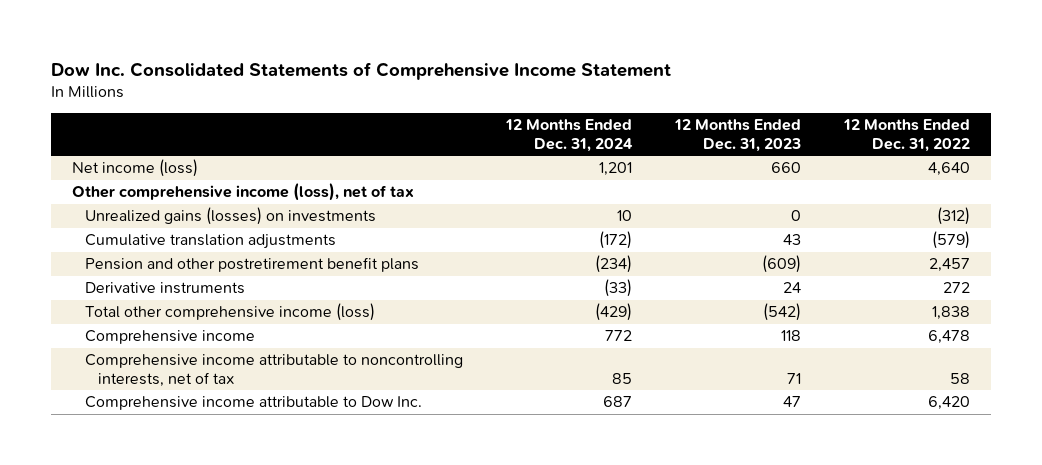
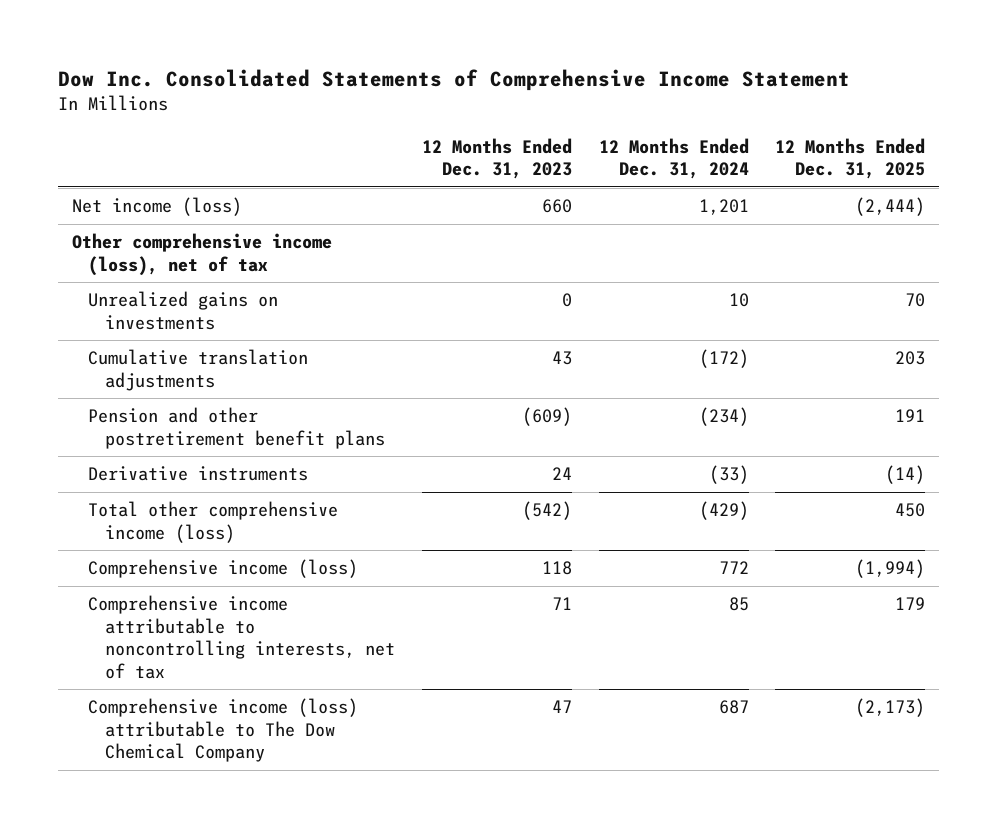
- | 12 Months Ended Dec. 31, 2024 | 12 Months Ended Dec. 31, 2023 | 12 Months Ended Dec. 31, 2022
+ | 12 Months Ended Dec. 31, 2023 | 12 Months Ended Dec. 31, 2024 | 12 Months Ended Dec. 31, 2025
- Unrealized gains (losses) on investments | 10 | 0 | (312)
+ Unrealized gains on investments | 0 | 10 | 70
- Comprehensive income | 772 | 118 | 6,478
+ Comprehensive income (loss) | 118 | 772 | (1,994)
- Comprehensive income attributable to Dow Inc. | 687 | 47 | 6,420
+ Comprehensive income (loss) attributable to The Dow Chemical Company | 47 | 687 | (2,173)

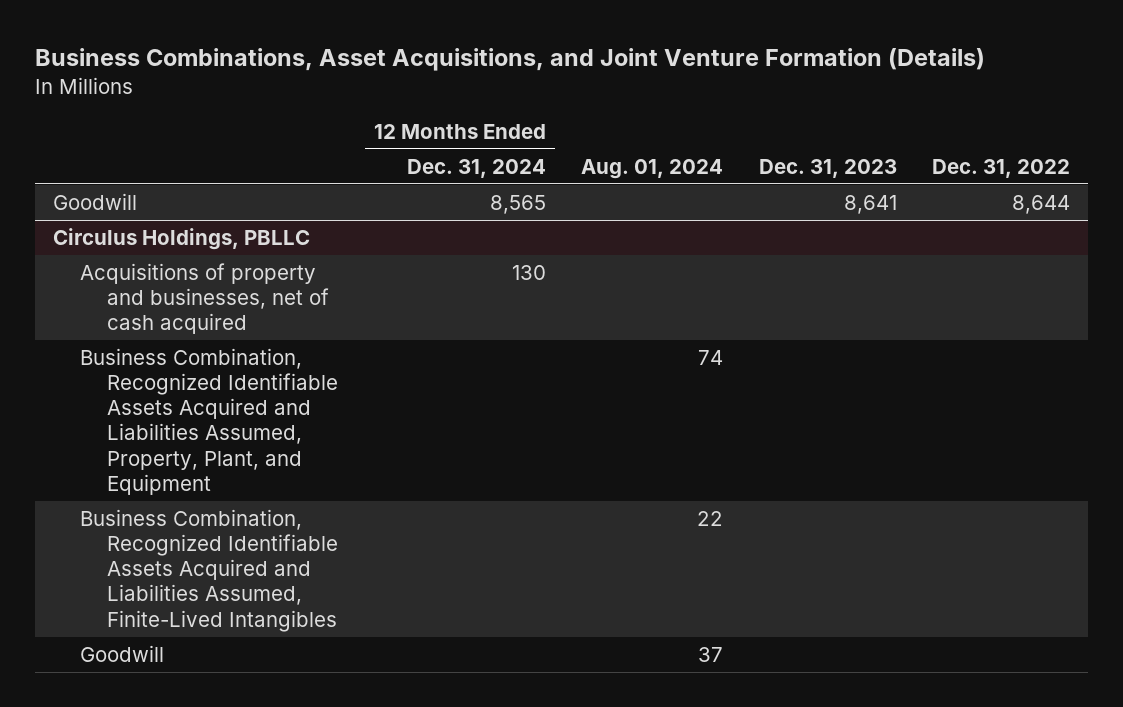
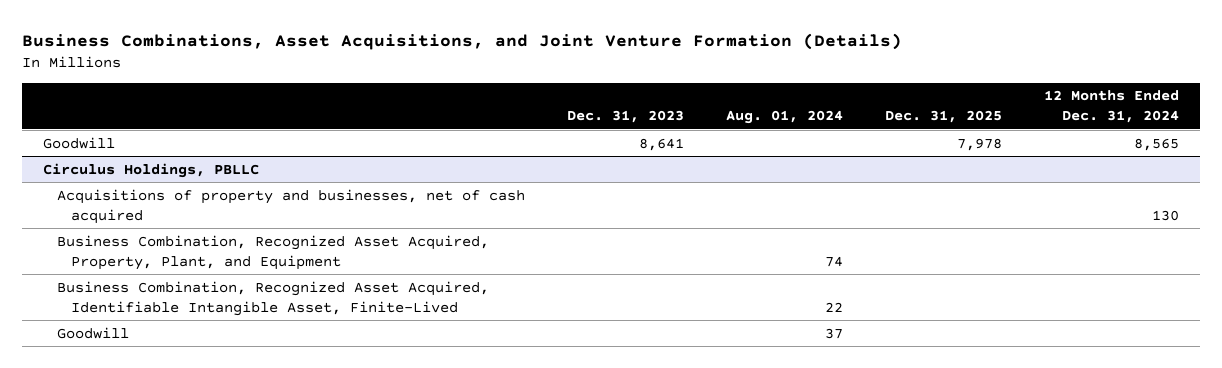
- | 12 Months Ended Dec. 31, 2024 | Aug. 01, 2024 | Dec. 31, 2023 | Dec. 31, 2022
+ | Dec. 31, 2023 | Aug. 01, 2024 | Dec. 31, 2025 | 12 Months Ended Dec. 31, 2024
@ Circulus Holdings, PBLLC
- Business Combination, Recognized Identifiable Assets Acquired and Liabilities Assumed, Property, Plant, and Equipment | | 74 | |
- Business Combination, Recognized Identifiable Assets Acquired and Liabilities Assumed, Finite-Lived Intangibles | | 22 | |
+ Business Combination, Recognized Asset Acquired, Property, Plant, and Equipment | | 74 | |
+ Business Combination, Recognized Asset Acquired, Identifiable Intangible Asset, Finite-Lived | | 22 | |

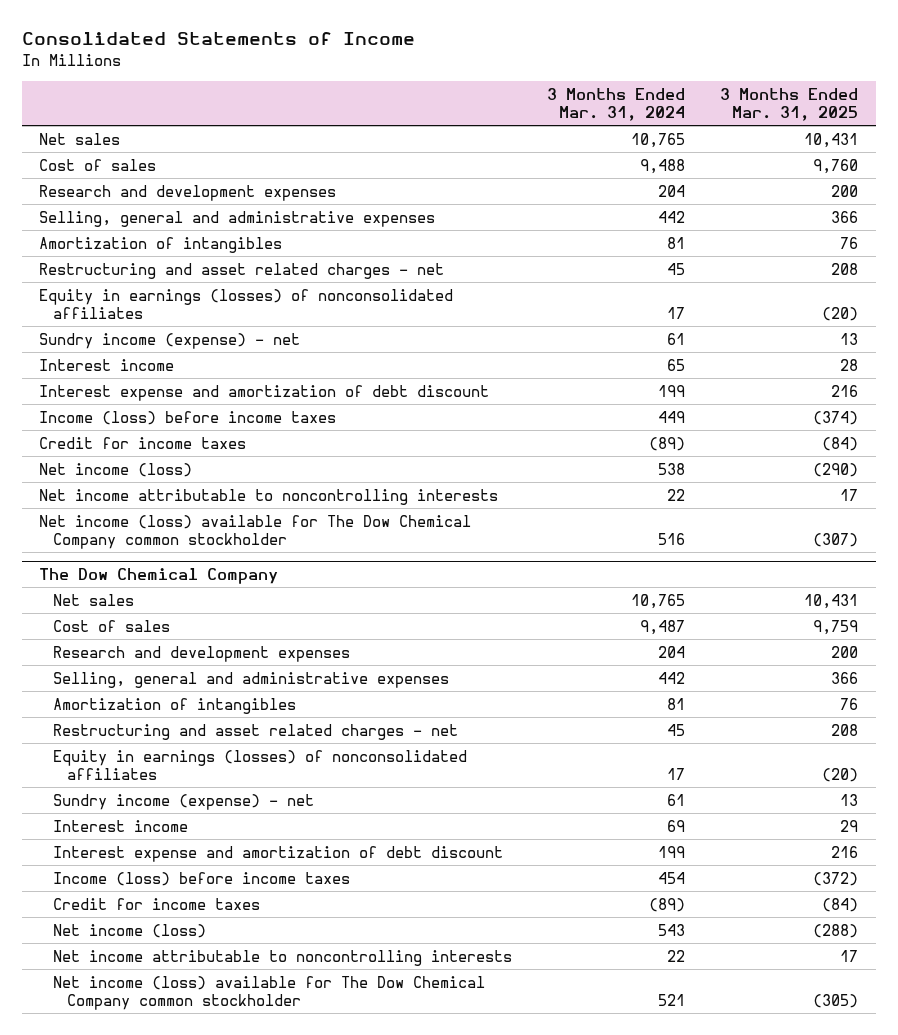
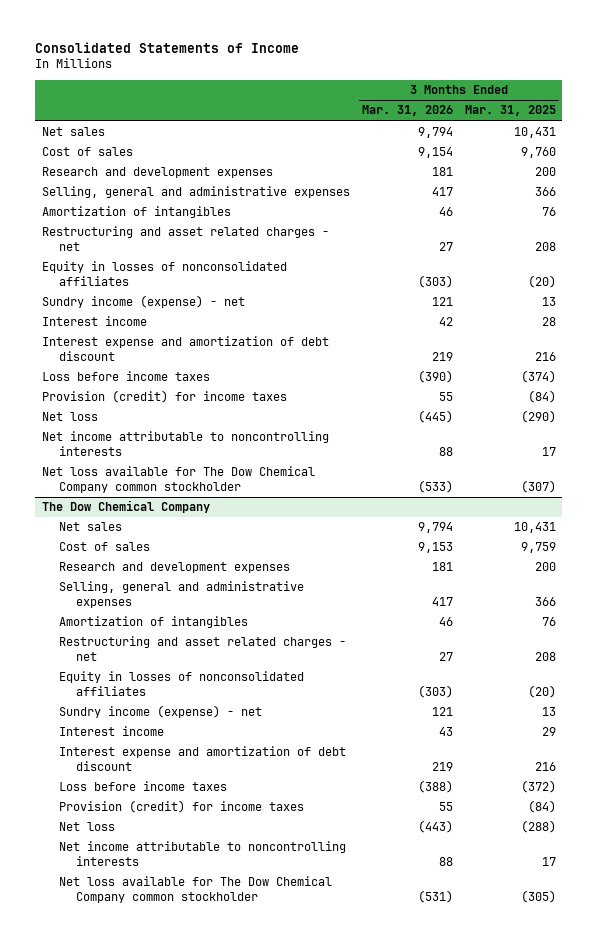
- | 3 Months Ended Mar. 31, 2024 | 3 Months Ended Mar. 31, 2025
+ | 3 Months Ended Mar. 31, 2026 | 3 Months Ended Mar. 31, 2025
- Equity in earnings (losses) of nonconsolidated affiliates | 17 | (20)
+ Equity in losses of nonconsolidated affiliates | (303) | (20)
- Income (loss) before income taxes | 449 | (374)
- Credit for income taxes | (89) | (84)
- Net income (loss) | 538 | (290)
+ Loss before income taxes | (390) | (374)
+ Provision (credit) for income taxes | 55 | (84)
+ Net loss | (445) | (290)
- Net income (loss) available for The Dow Chemical Company common stockholder | 516 | (307)
+ Net loss available for The Dow Chemical Company common stockholder | (533) | (307)
@ The Dow Chemical Company
- Equity in earnings (losses) of nonconsolidated affiliates | 17 | (20)
+ Equity in losses of nonconsolidated affiliates | (303) | (20)
- Income (loss) before income taxes | 454 | (372)
- Credit for income taxes | (89) | (84)
- Net income (loss) | 543 | (288)
+ Loss before income taxes | (388) | (372)
+ Provision (credit) for income taxes | 55 | (84)
+ Net loss | (443) | (288)
- Net income (loss) available for The Dow Chemical Company common stockholder | 521 | (305)
+ Net loss available for The Dow Chemical Company common stockholder | (531) | (305)

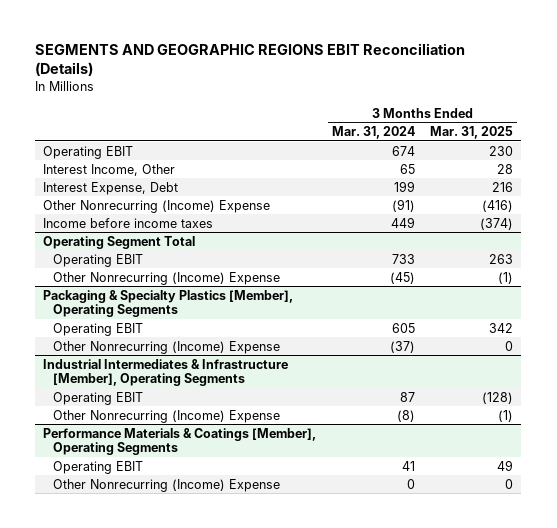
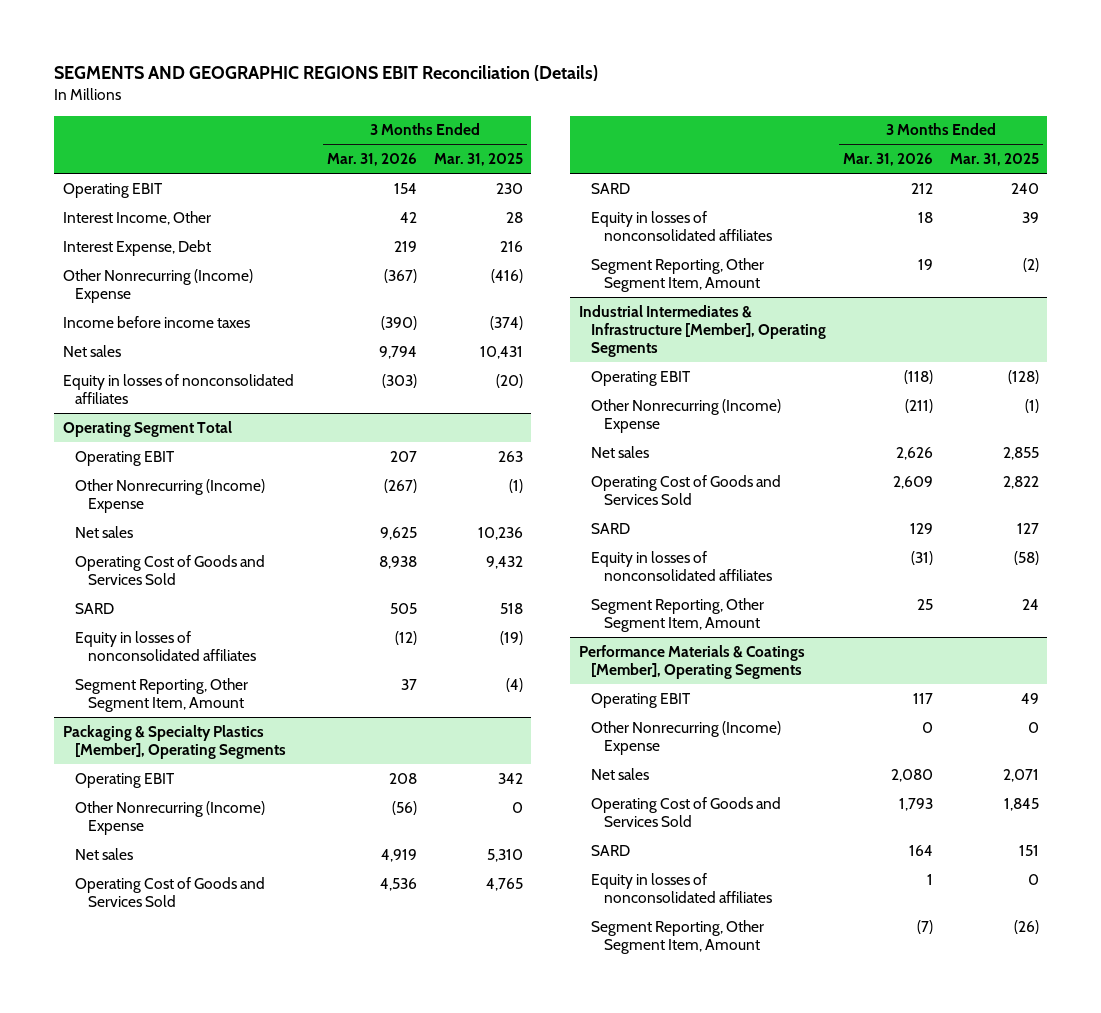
- | 3 Months Ended Mar. 31, 2024 | 3 Months Ended Mar. 31, 2025
+ | 3 Months Ended Mar. 31, 2026 | 3 Months Ended Mar. 31, 2025
+ Net sales | 9,794 | 10,431
+ Equity in losses of nonconsolidated affiliates | (303) | (20)
@ Operating Segment Total
+ Net sales | 9,625 | 10,236
+ Operating Cost of Goods and Services Sold | 8,938 | 9,432
+ SARD | 505 | 518
+ Equity in losses of nonconsolidated affiliates | (12) | (19)
+ Segment Reporting, Other Segment Item, Amount | 37 | (4)
@ Packaging & Specialty Plastics [Member], Operating Segments
+ Net sales | 4,919 | 5,310
+ Operating Cost of Goods and Services Sold | 4,536 | 4,765
+ SARD | 212 | 240
+ Equity in losses of nonconsolidated affiliates | 18 | 39
+ Segment Reporting, Other Segment Item, Amount | 19 | (2)
@ Industrial Intermediates & Infrastructure [Member], Operating Segments
+ Net sales | 2,626 | 2,855
+ Operating Cost of Goods and Services Sold | 2,609 | 2,822
+ SARD | 129 | 127
+ Equity in losses of nonconsolidated affiliates | (31) | (58)
+ Segment Reporting, Other Segment Item, Amount | 25 | 24
@ Performance Materials & Coatings [Member], Operating Segments
+ Net sales | 2,080 | 2,071
+ Operating Cost of Goods and Services Sold | 1,793 | 1,845
+ SARD | 164 | 151
+ Equity in losses of nonconsolidated affiliates | 1 | 0
+ Segment Reporting, Other Segment Item, Amount | (7) | (26)

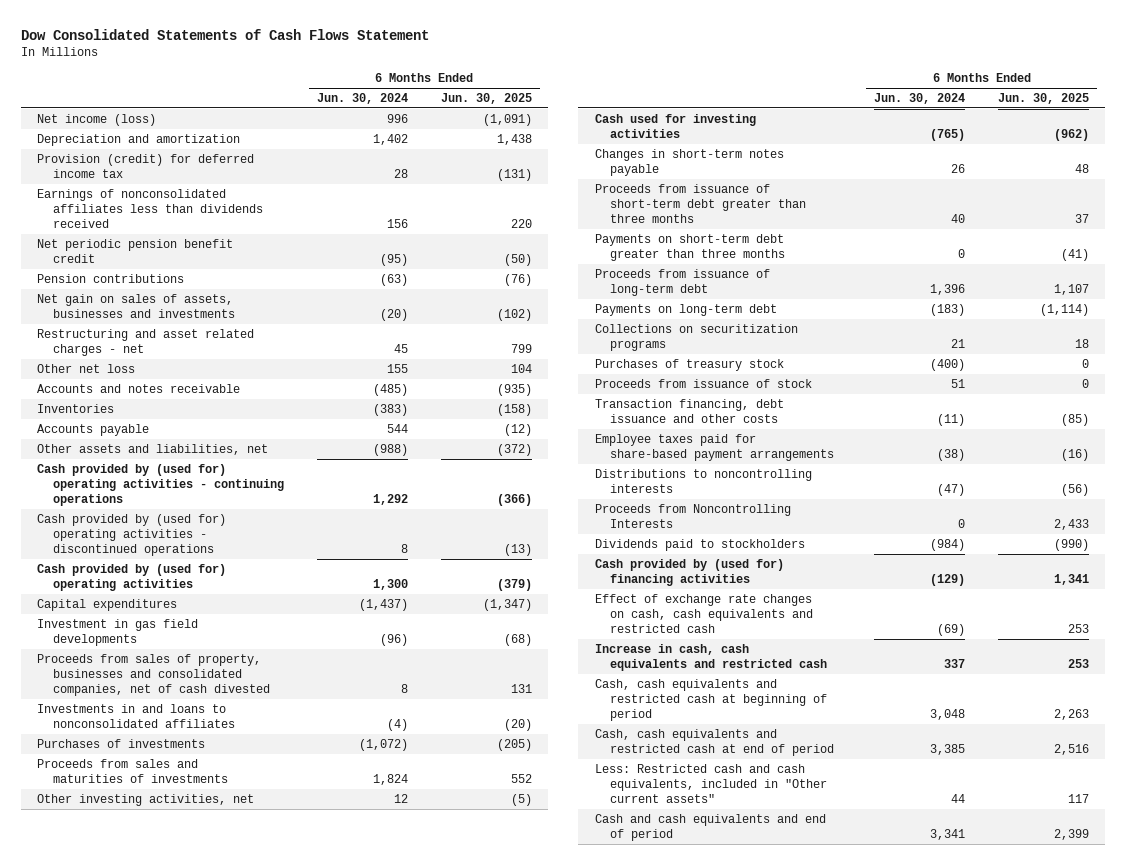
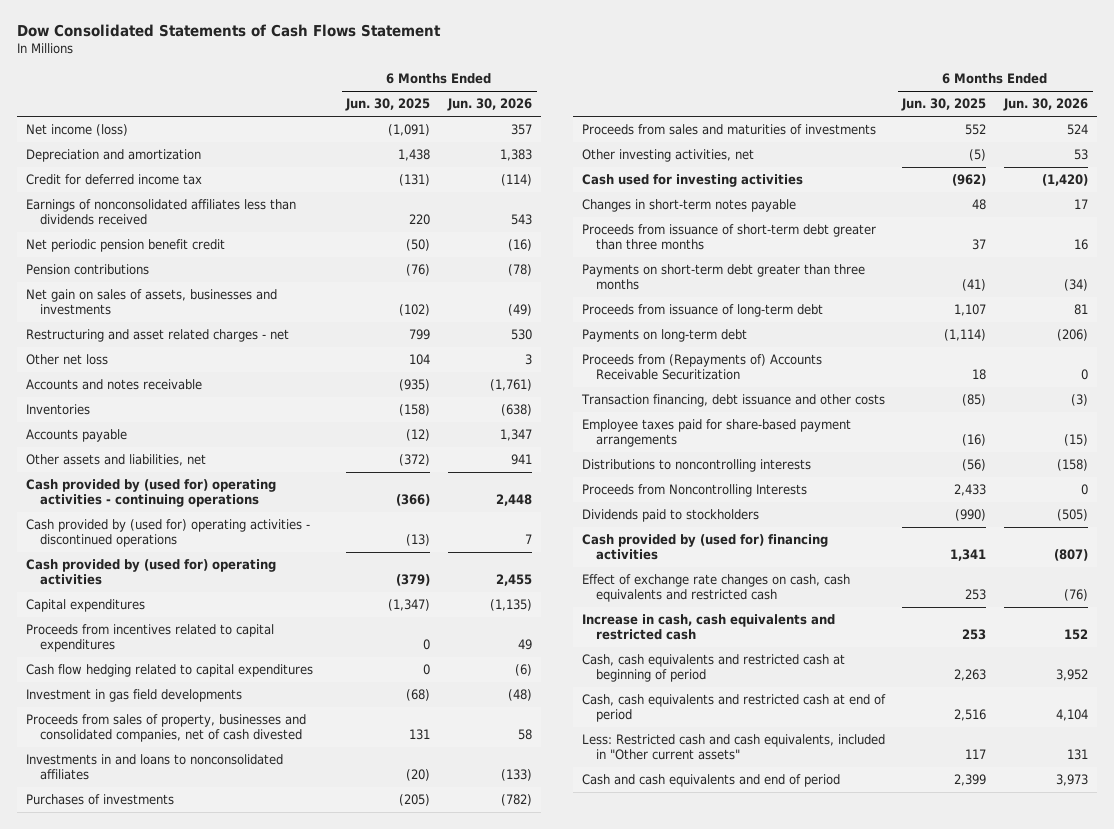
- | 6 Months Ended Jun. 30, 2024 | 6 Months Ended Jun. 30, 2025
+ | 6 Months Ended Jun. 30, 2025 | 6 Months Ended Jun. 30, 2026
- Provision (credit) for deferred income tax | 28 | (131)
+ Credit for deferred income tax | (131) | (114)
+ Proceeds from incentives related to capital expenditures | 0 | 49
+ Cash flow hedging related to capital expenditures | 0 | (6)
- Collections on securitization programs | 21 | 18
- Purchases of treasury stock | (400) | 0
- Proceeds from issuance of stock | 51 | 0
+ Proceeds from (Repayments of) Accounts Receivable Securitization | 18 | 0

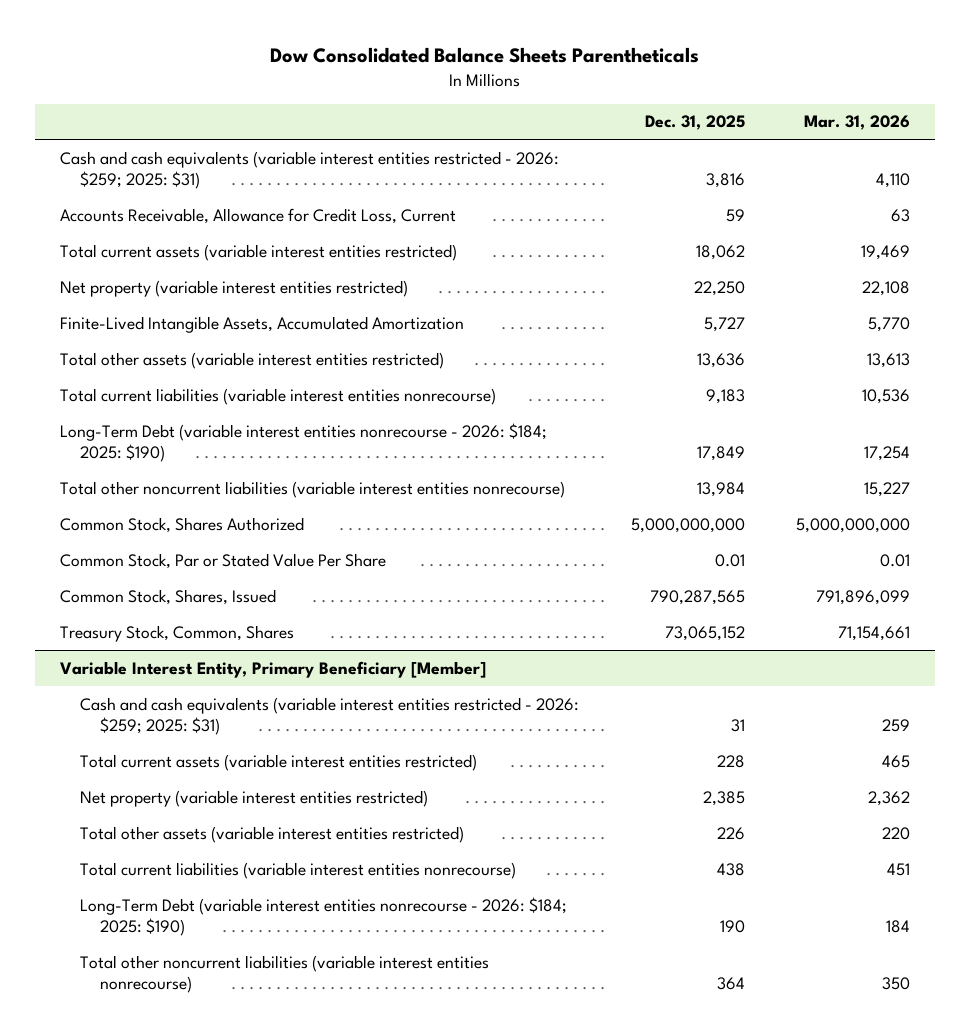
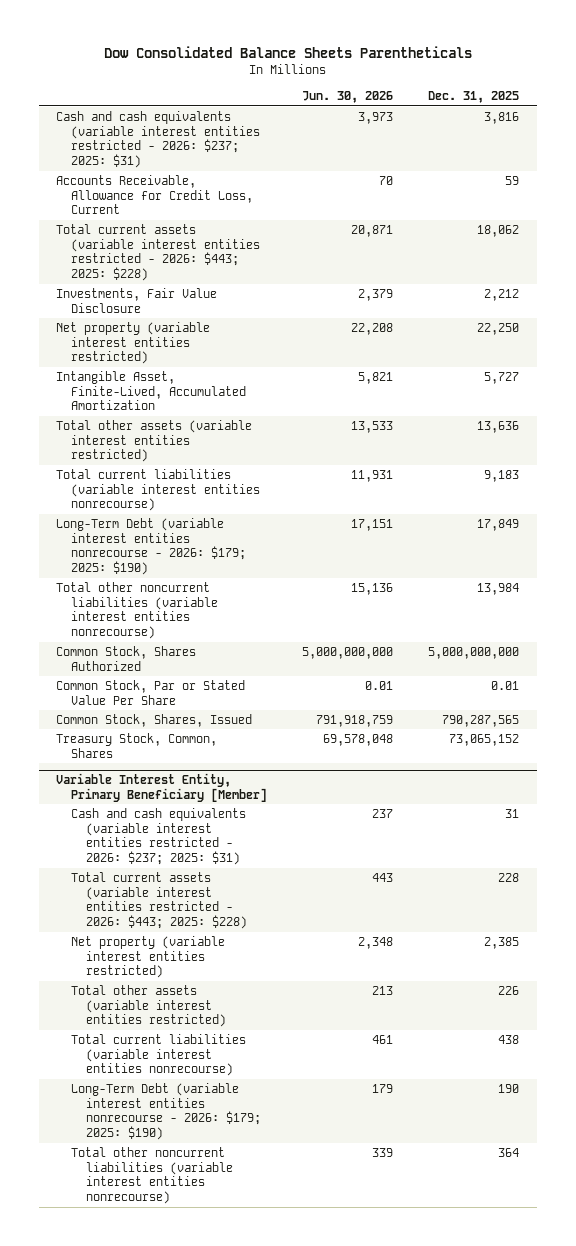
- | Dec. 31, 2025 | Mar. 31, 2026
+ | Jun. 30, 2026 | Dec. 31, 2025
- Cash and cash equivalents (variable interest entities restricted - 2026: $259; 2025: $31) | 3,816 | 4,110
+ Cash and cash equivalents (variable interest entities restricted - 2026: $237; 2025: $31) | 3,973 | 3,816
- Total current assets (variable interest entities restricted) | 18,062 | 19,469
+ Total current assets (variable interest entities restricted - 2026: $443; 2025: $228) | 20,871 | 18,062
+ Investments, Fair Value Disclosure | 2,379 | 2,212
- Finite-Lived Intangible Assets, Accumulated Amortization | 5,727 | 5,770
+ Intangible Asset, Finite-Lived, Accumulated Amortization | 5,821 | 5,727
- Long-Term Debt (variable interest entities nonrecourse - 2026: $184; 2025: $190) | 17,849 | 17,254
+ Long-Term Debt (variable interest entities nonrecourse - 2026: $179; 2025: $190) | 17,151 | 17,849
@ Variable Interest Entity, Primary Beneficiary [Member]
- Cash and cash equivalents (variable interest entities restricted - 2026: $259; 2025: $31) | 31 | 259
- Total current assets (variable interest entities restricted) | 228 | 465
+ Cash and cash equivalents (variable interest entities restricted - 2026: $237; 2025: $31) | 237 | 31
+ Total current assets (variable interest entities restricted - 2026: $443; 2025: $228) | 443 | 228
- Long-Term Debt (variable interest entities nonrecourse - 2026: $184; 2025: $190) | 190 | 184
+ Long-Term Debt (variable interest entities nonrecourse - 2026: $179; 2025: $190) | 179 | 190

